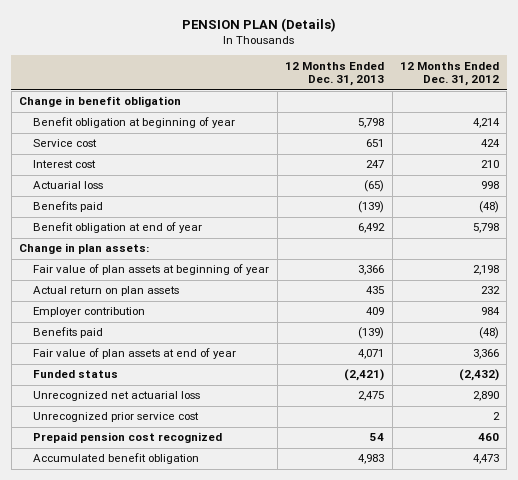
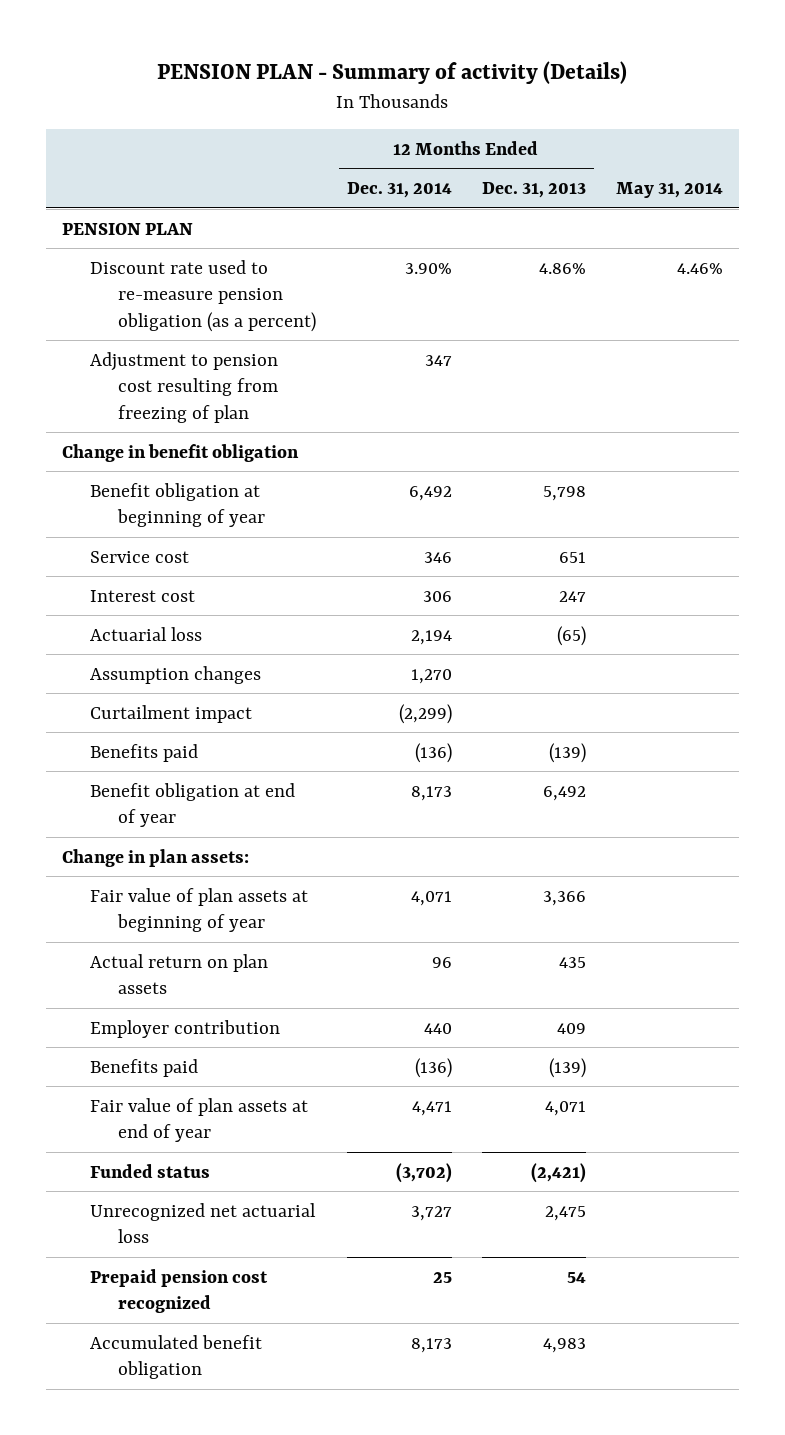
- PENSION PLAN (Details)
+ PENSION PLAN - Summary of activity (Details)
- | 12 Months Ended Dec. 31, 2013 | 12 Months Ended Dec. 31, 2012
+ | 12 Months Ended Dec. 31, 2014 | 12 Months Ended Dec. 31, 2013 | May 31, 2014
+ PENSION PLAN
+ Discount rate used to re-measure pension obligation (as a percent) | 3.90% | 4.86% | 4.46%
+ Adjustment to pension cost resulting from freezing of plan | 347 | |
+ Assumption changes | 1,270 | |
+ Curtailment impact | (2,299) | |
- Unrecognized prior service cost | | 2

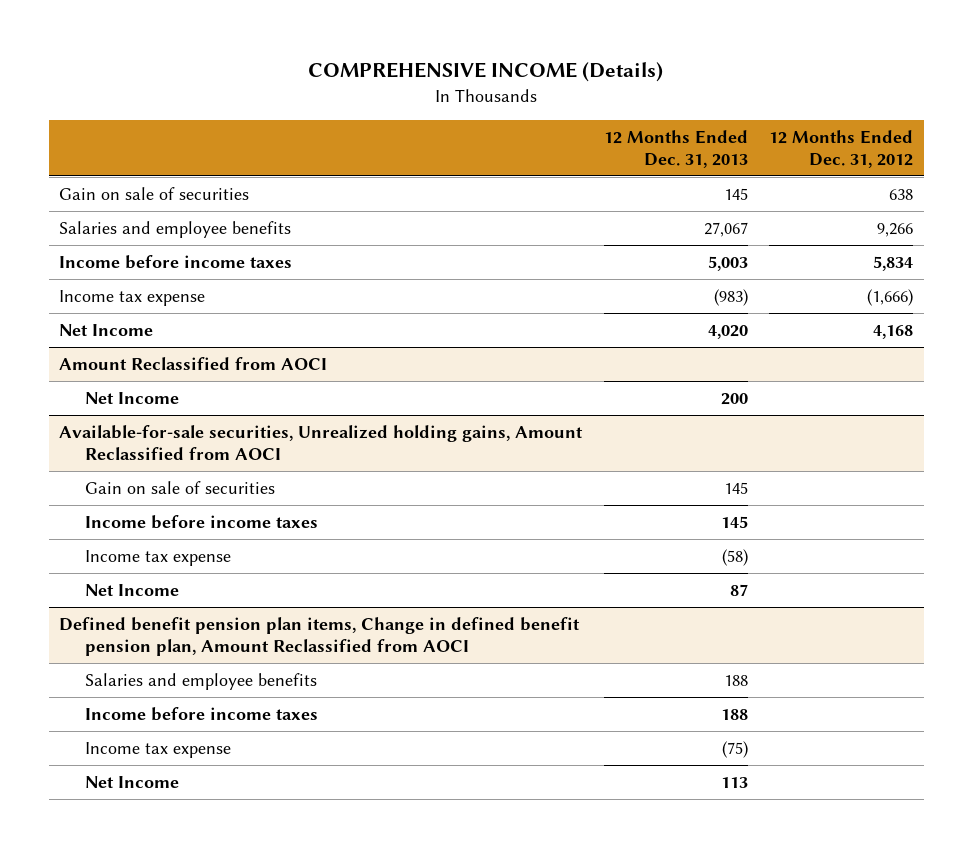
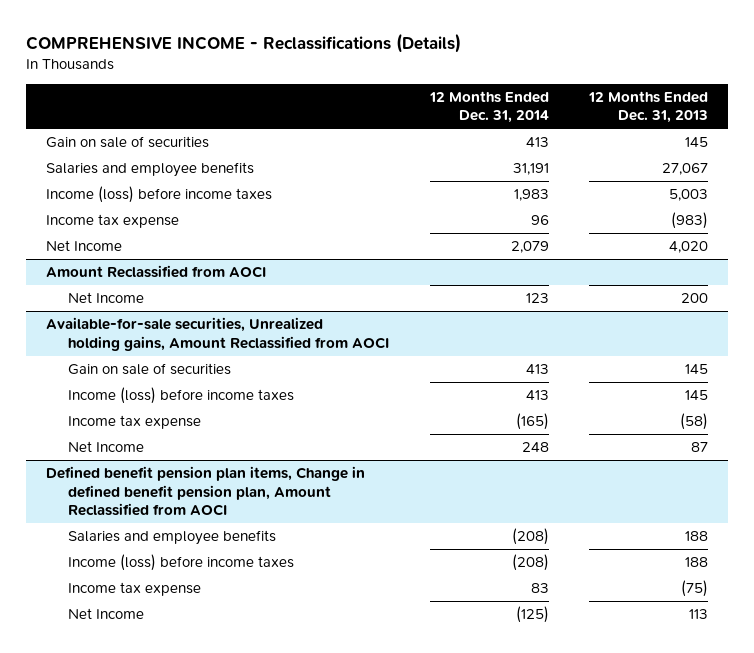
- COMPREHENSIVE INCOME (Details)
+ COMPREHENSIVE INCOME - Reclassifications (Details)
- | 12 Months Ended Dec. 31, 2013 | 12 Months Ended Dec. 31, 2012
+ | 12 Months Ended Dec. 31, 2014 | 12 Months Ended Dec. 31, 2013
- Income before income taxes | 5,003 | 5,834
+ Income (loss) before income taxes | 1,983 | 5,003
@ Available-for-sale securities, Unrealized holding gains, Amount Reclassified from AOCI
- Income before income taxes | 145 |
+ Income (loss) before income taxes | 413 | 145
@ Defined benefit pension plan items, Change in defined benefit pension plan, Amount Reclassified from AOCI
- Income before income taxes | 188 |
+ Income (loss) before income taxes | (208) | 188

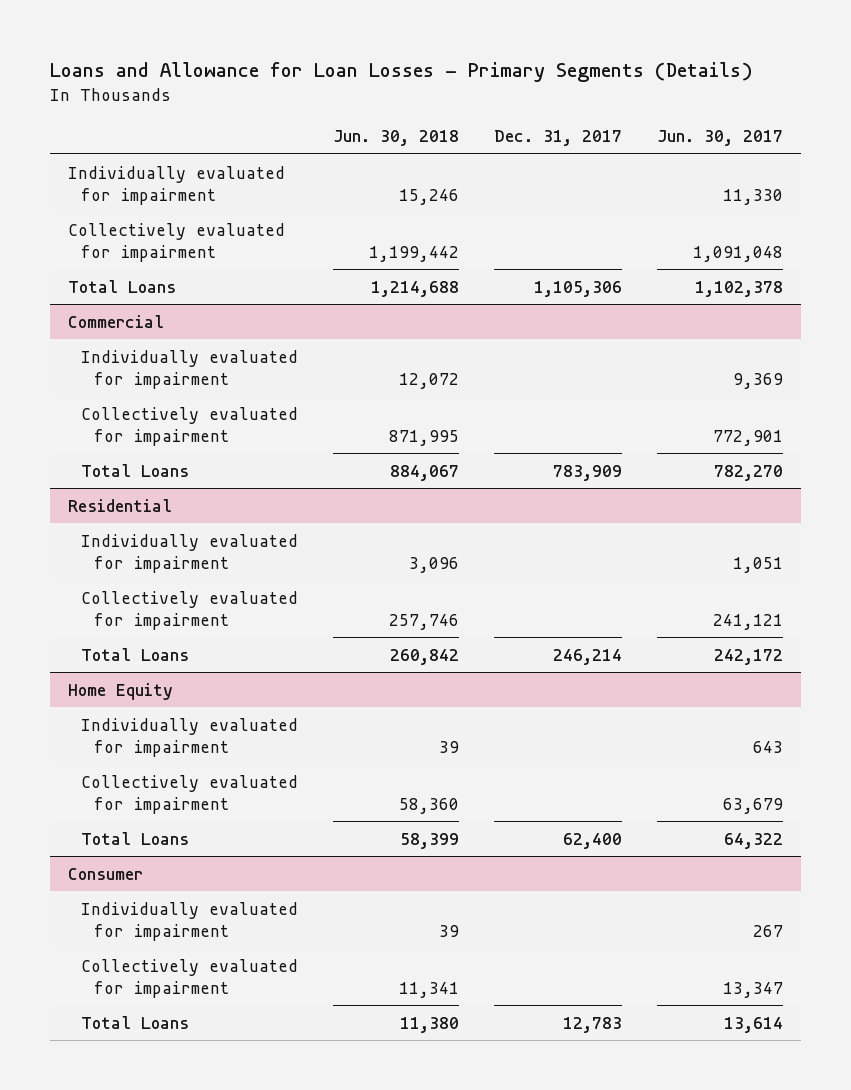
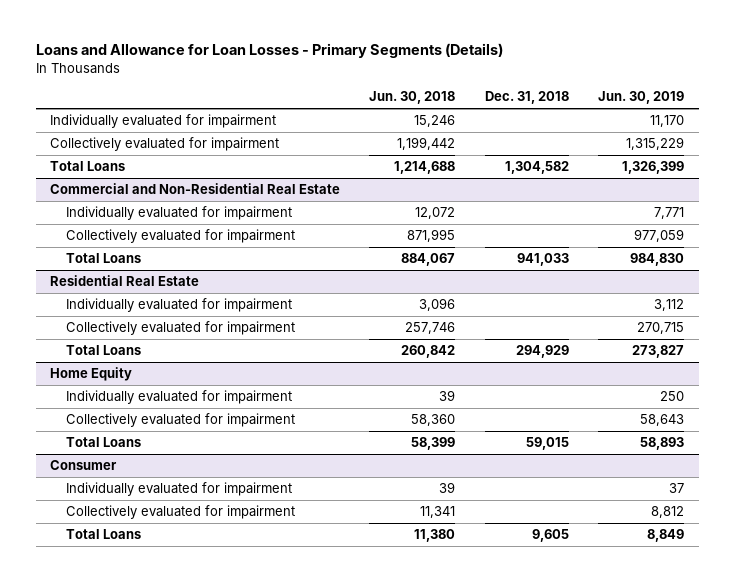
- | Jun. 30, 2018 | Dec. 31, 2017 | Jun. 30, 2017
+ | Jun. 30, 2018 | Dec. 31, 2018 | Jun. 30, 2019
- Commercial
+ Commercial and Non-Residential Real Estate
- Residential
+ Residential Real Estate

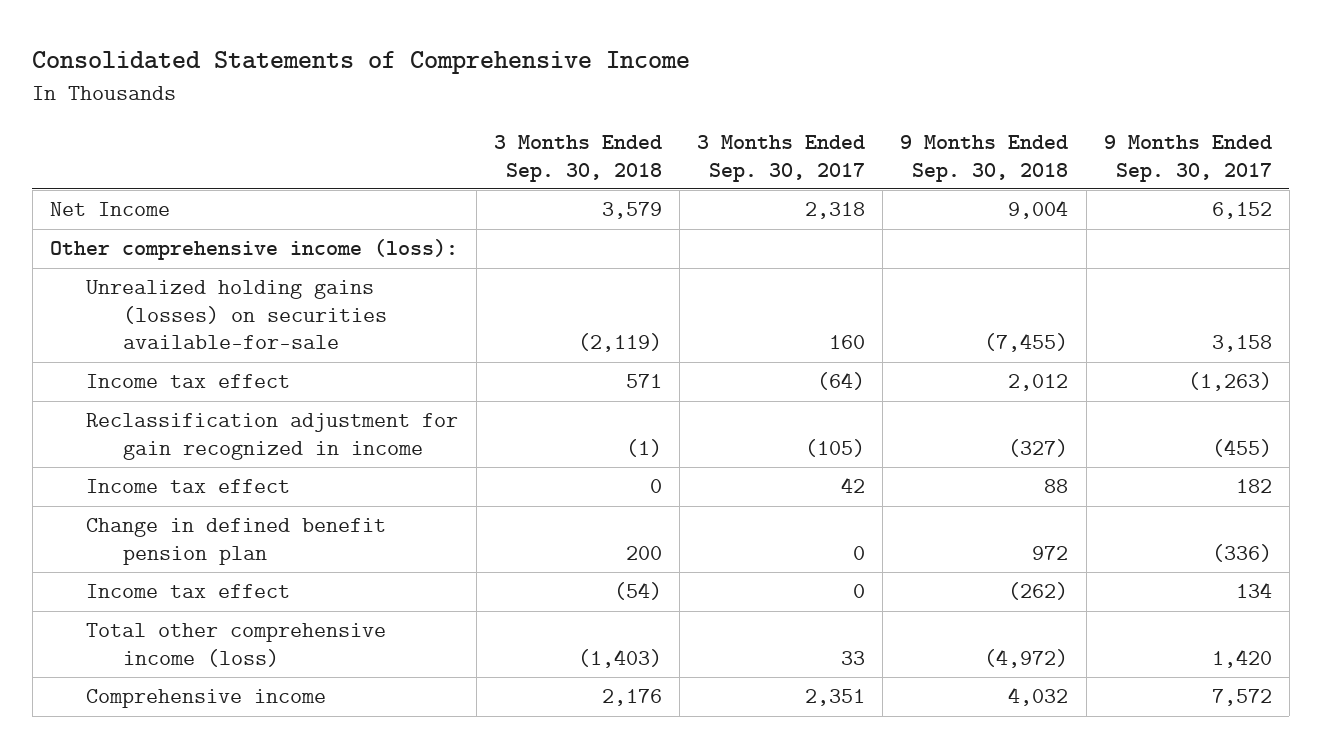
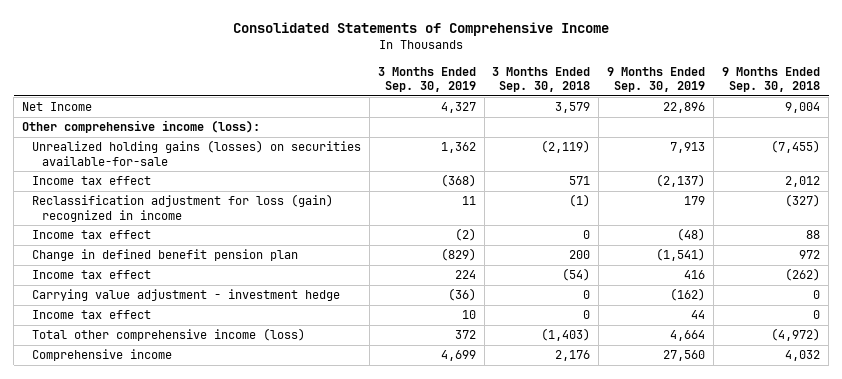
- | 3 Months Ended Sep. 30, 2018 | 3 Months Ended Sep. 30, 2017 | 9 Months Ended Sep. 30, 2018 | 9 Months Ended Sep. 30, 2017
+ | 3 Months Ended Sep. 30, 2019 | 3 Months Ended Sep. 30, 2018 | 9 Months Ended Sep. 30, 2019 | 9 Months Ended Sep. 30, 2018
- Reclassification adjustment for gain recognized in income | (1) | (105) | (327) | (455)
+ Reclassification adjustment for loss (gain) recognized in income | 11 | (1) | 179 | (327)
+ Carrying value adjustment - investment hedge | (36) | 0 | (162) | 0
+ Income tax effect | 10 | 0 | 44 | 0

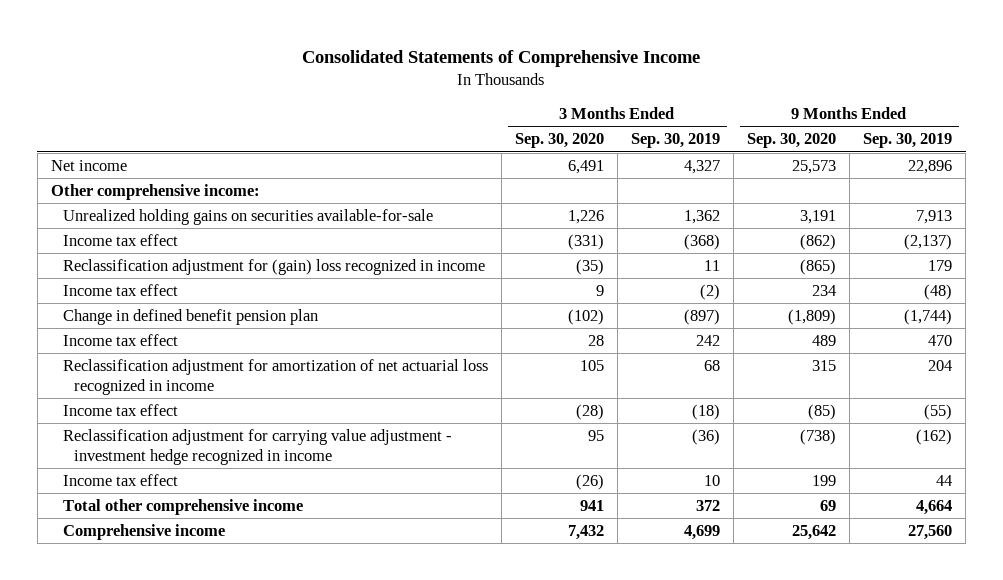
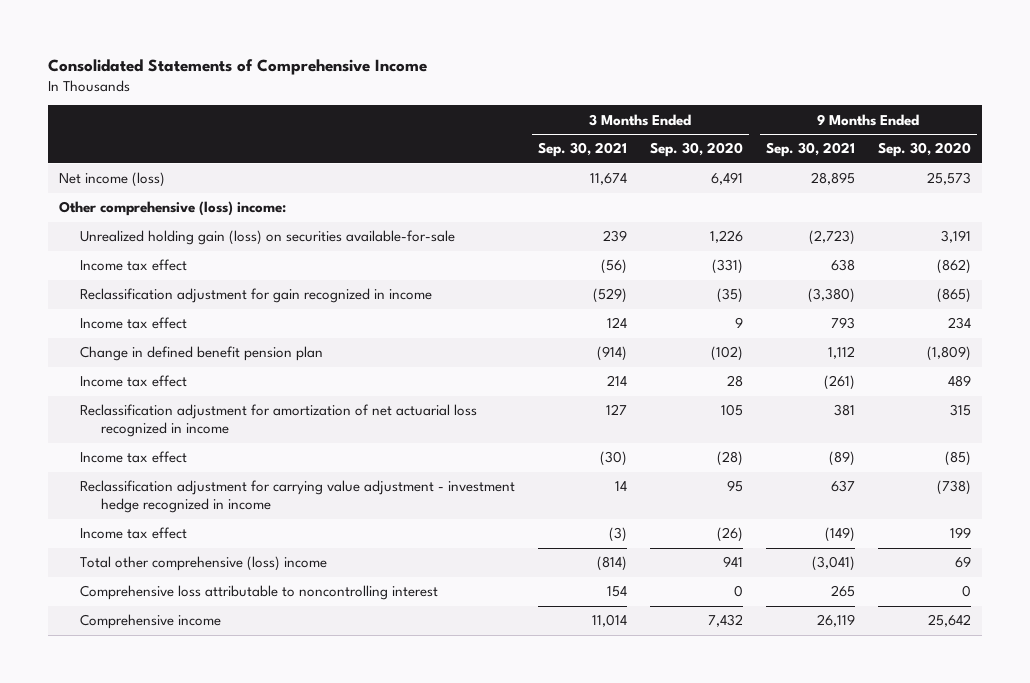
- | 3 Months Ended Sep. 30, 2020 | 3 Months Ended Sep. 30, 2019 | 9 Months Ended Sep. 30, 2020 | 9 Months Ended Sep. 30, 2019
+ | 3 Months Ended Sep. 30, 2021 | 3 Months Ended Sep. 30, 2020 | 9 Months Ended Sep. 30, 2021 | 9 Months Ended Sep. 30, 2020
- Net income | 6,491 | 4,327 | 25,573 | 22,896
- Other comprehensive income:
- Unrealized holding gains on securities available-for-sale | 1,226 | 1,362 | 3,191 | 7,913
+ Net income (loss) | 11,674 | 6,491 | 28,895 | 25,573
+ Other comprehensive (loss) income:
+ Unrealized holding gain (loss) on securities available-for-sale | 239 | 1,226 | (2,723) | 3,191
- Reclassification adjustment for (gain) loss recognized in income | (35) | 11 | (865) | 179
+ Reclassification adjustment for gain recognized in income | (529) | (35) | (3,380) | (865)
- Total other comprehensive income | 941 | 372 | 69 | 4,664
+ Total other comprehensive (loss) income | (814) | 941 | (3,041) | 69
+ Comprehensive loss attributable to noncontrolling interest | 154 | 0 | 265 | 0

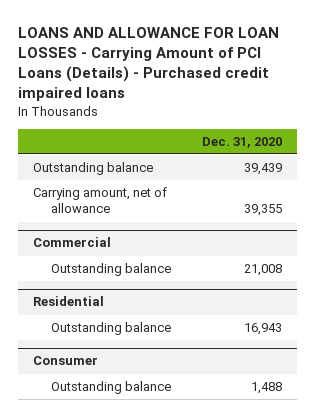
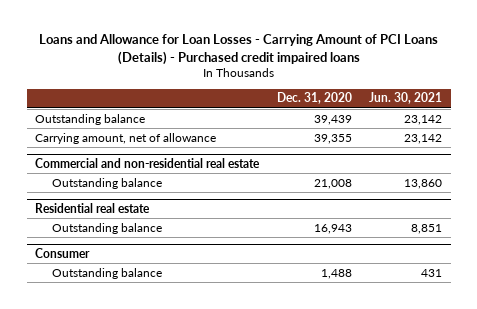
- LOANS AND ALLOWANCE FOR LOAN LOSSES - Carrying Amount of PCI Loans (Details) - Purchased credit impaired loans
+ Loans and Allowance for Loan Losses - Carrying Amount of PCI Loans (Details) - Purchased credit impaired loans
- | Dec. 31, 2020
+ | Dec. 31, 2020 | Jun. 30, 2021
- Commercial
+ Commercial and non-residential real estate
- Residential
+ Residential real estate

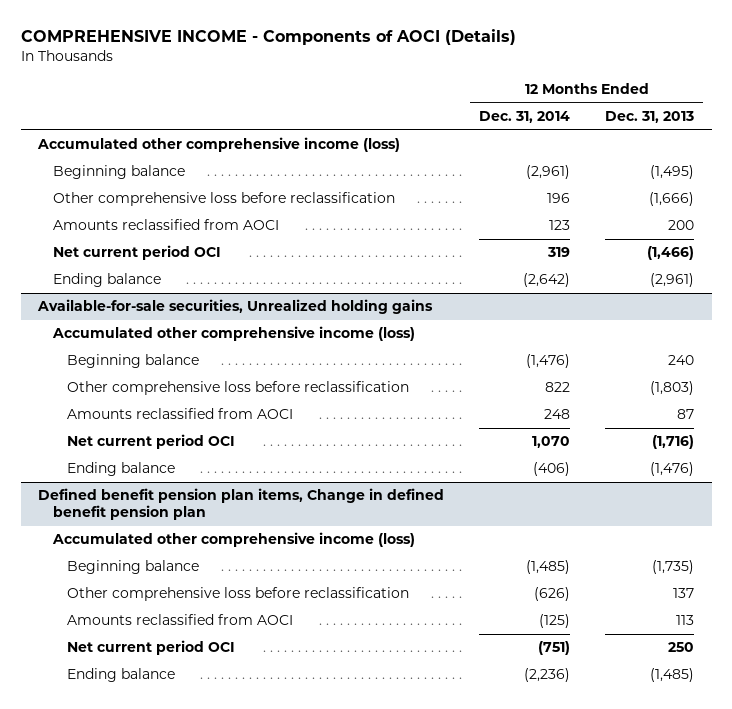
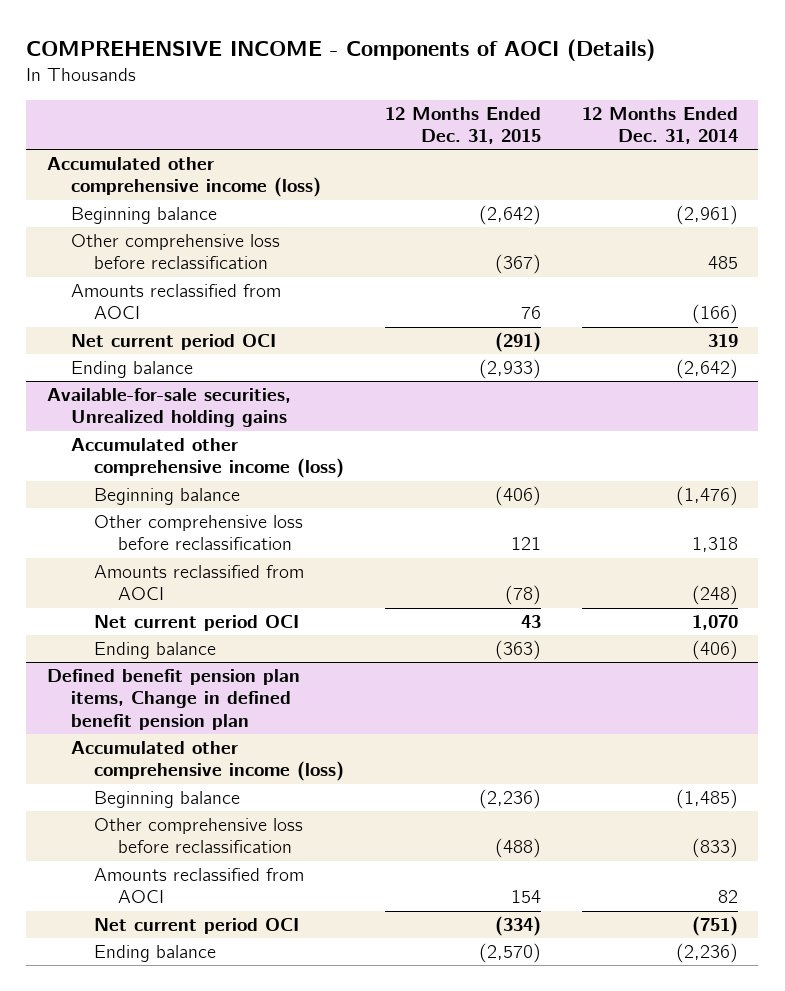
- | 12 Months Ended Dec. 31, 2014 | 12 Months Ended Dec. 31, 2013
+ | 12 Months Ended Dec. 31, 2015 | 12 Months Ended Dec. 31, 2014
- Other comprehensive loss before reclassification | 196 | (1,666)
- Amounts reclassified from AOCI | 123 | 200
+ Other comprehensive loss before reclassification | (367) | 485
+ Amounts reclassified from AOCI | 76 | (166)
@ Available-for-sale securities, Unrealized holding gains
- Other comprehensive loss before reclassification | 822 | (1,803)
- Amounts reclassified from AOCI | 248 | 87
+ Other comprehensive loss before reclassification | 121 | 1,318
+ Amounts reclassified from AOCI | (78) | (248)
@ Defined benefit pension plan items, Change in defined benefit pension plan
- Other comprehensive loss before reclassification | (626) | 137
- Amounts reclassified from AOCI | (125) | 113
+ Other comprehensive loss before reclassification | (488) | (833)
+ Amounts reclassified from AOCI | 154 | 82

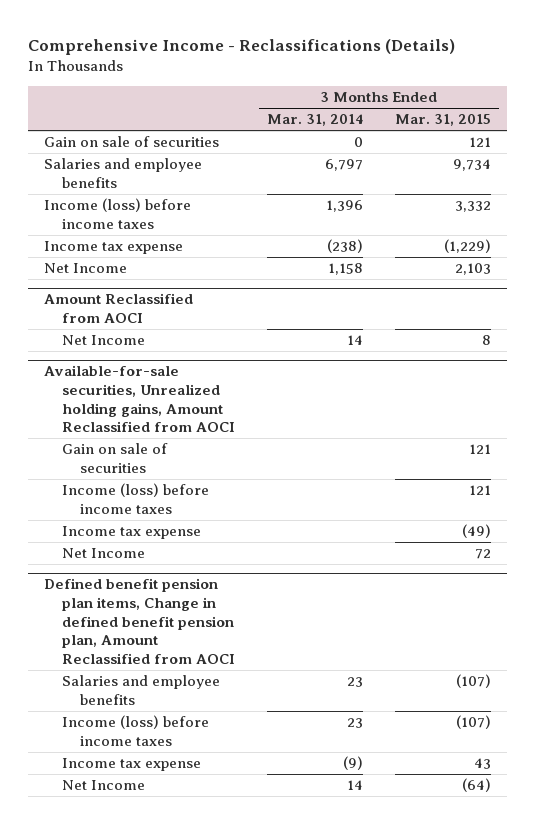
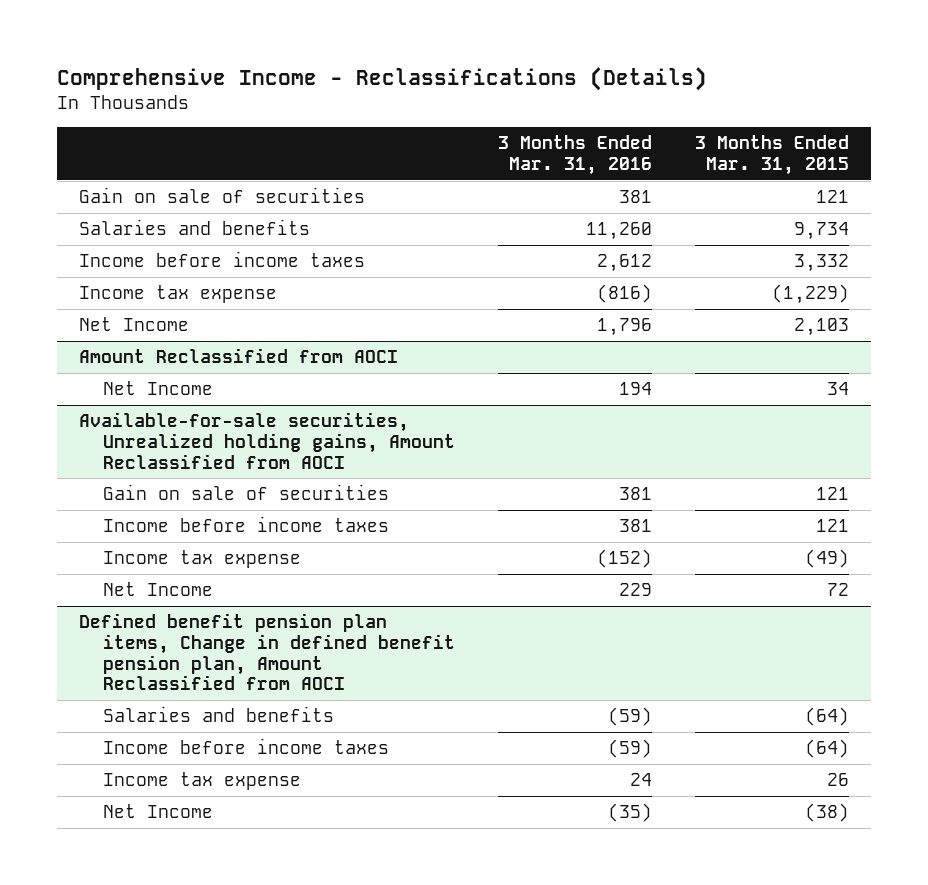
- | 3 Months Ended Mar. 31, 2014 | 3 Months Ended Mar. 31, 2015
+ | 3 Months Ended Mar. 31, 2016 | 3 Months Ended Mar. 31, 2015
- Salaries and employee benefits | 6,797 | 9,734
- Income (loss) before income taxes | 1,396 | 3,332
+ Salaries and benefits | 11,260 | 9,734
+ Income before income taxes | 2,612 | 3,332
@ Amount Reclassified from AOCI
- Net Income | 14 | 8
+ Net Income | 194 | 34
@ Available-for-sale securities, Unrealized holding gains, Amount Reclassified from AOCI
- Income (loss) before income taxes | | 121
+ Income before income taxes | 381 | 121
@ Defined benefit pension plan items, Change in defined benefit pension plan, Amount Reclassified from AOCI
- Salaries and employee benefits | 23 | (107)
- Income (loss) before income taxes | 23 | (107)
- Income tax expense | (9) | 43
- Net Income | 14 | (64)
+ Salaries and benefits | (59) | (64)
+ Income before income taxes | (59) | (64)
+ Income tax expense | 24 | 26
+ Net Income | (35) | (38)

